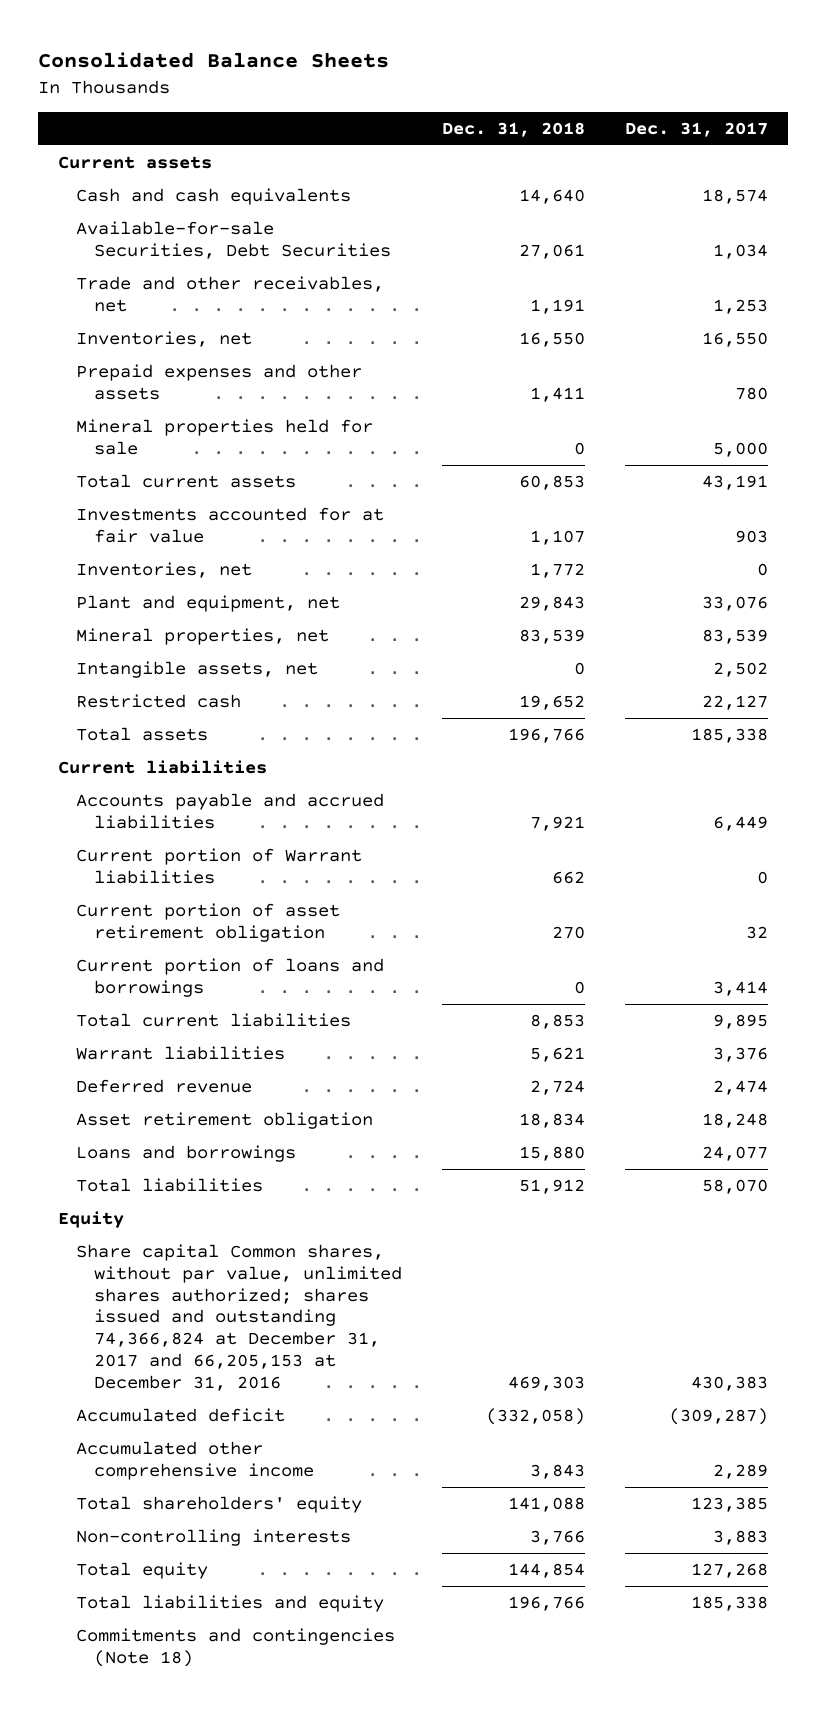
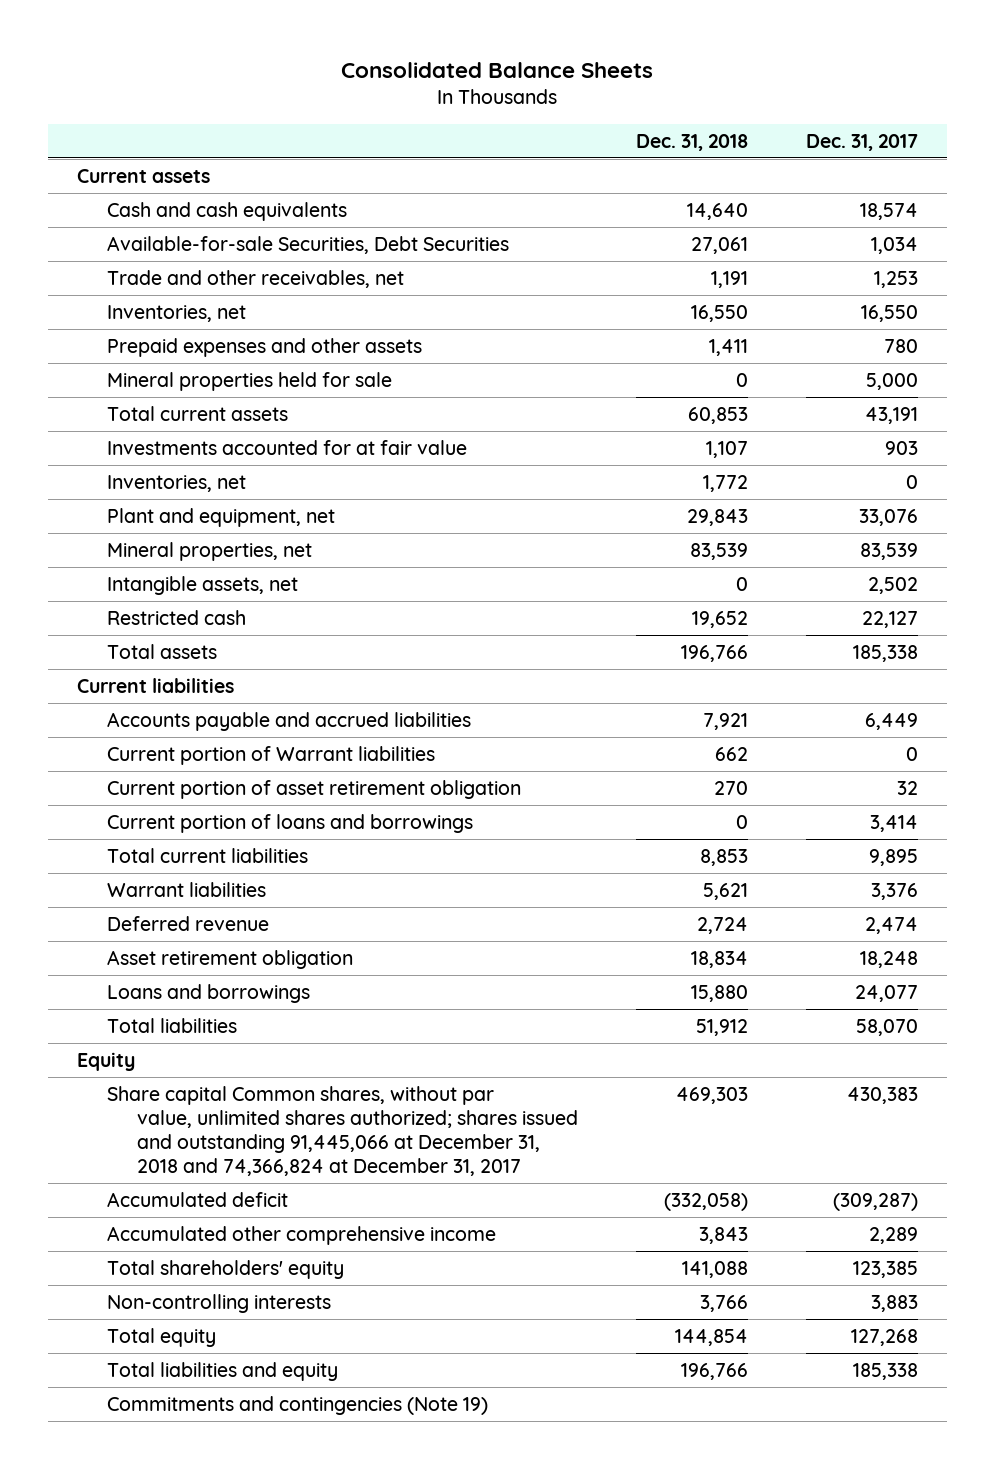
- Share capital Common shares, without par value, unlimited shares authorized; shares issued and outstanding 74,366,824 at December 31, 2017 and 66,205,153 at December 31, 2016 | 469,303 | 430,383
+ Share capital Common shares, without par value, unlimited shares authorized; shares issued and outstanding 91,445,066 at December 31, 2018 and 74,366,824 at December 31, 2017 | 469,303 | 430,383
- Commitments and contingencies (Note 18)
+ Commitments and contingencies (Note 19)

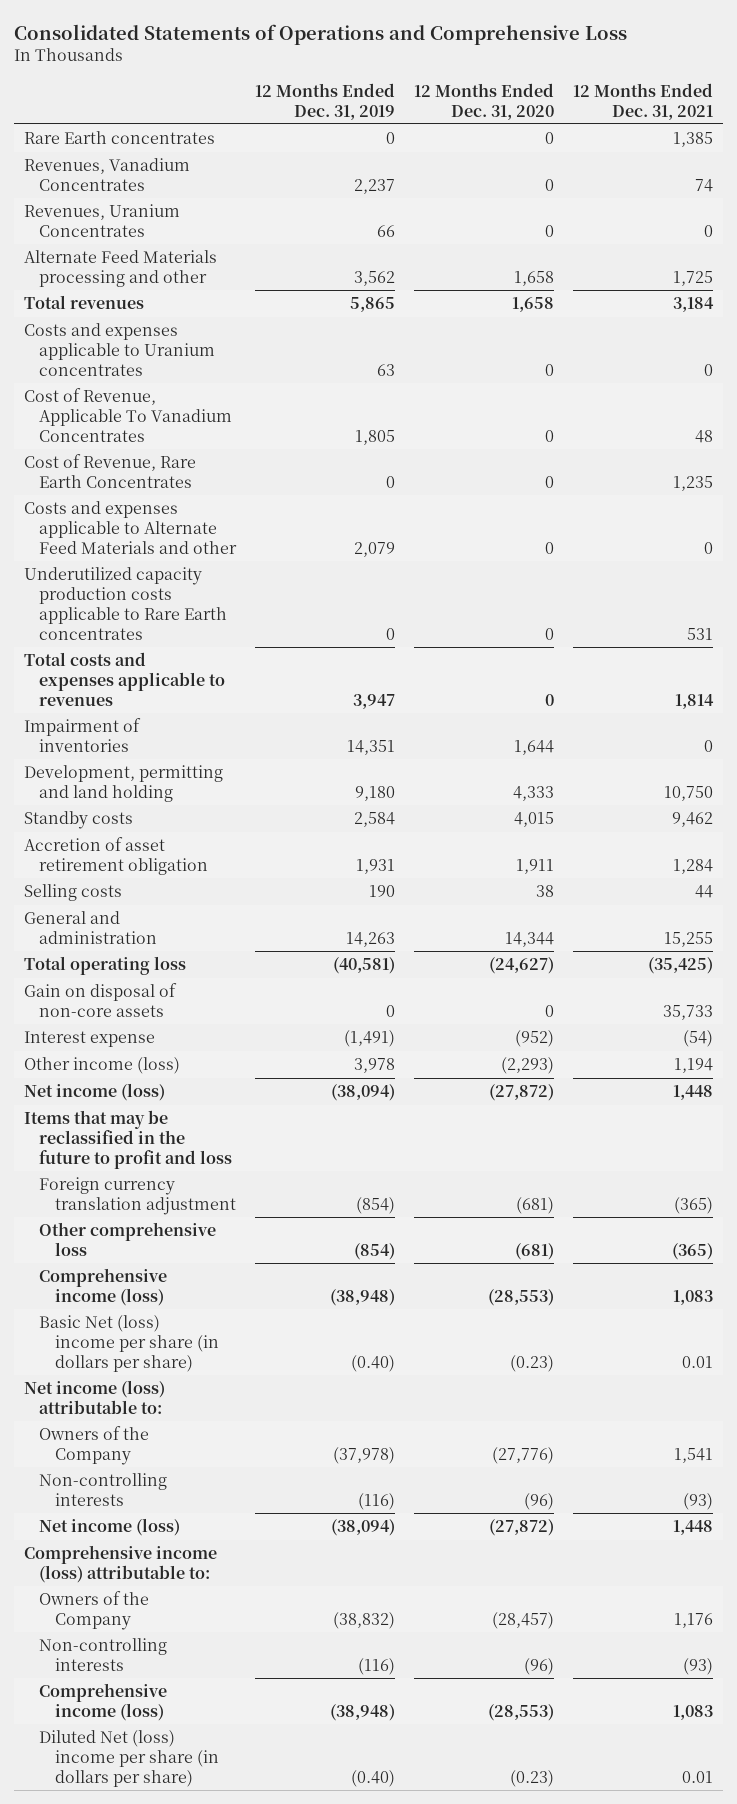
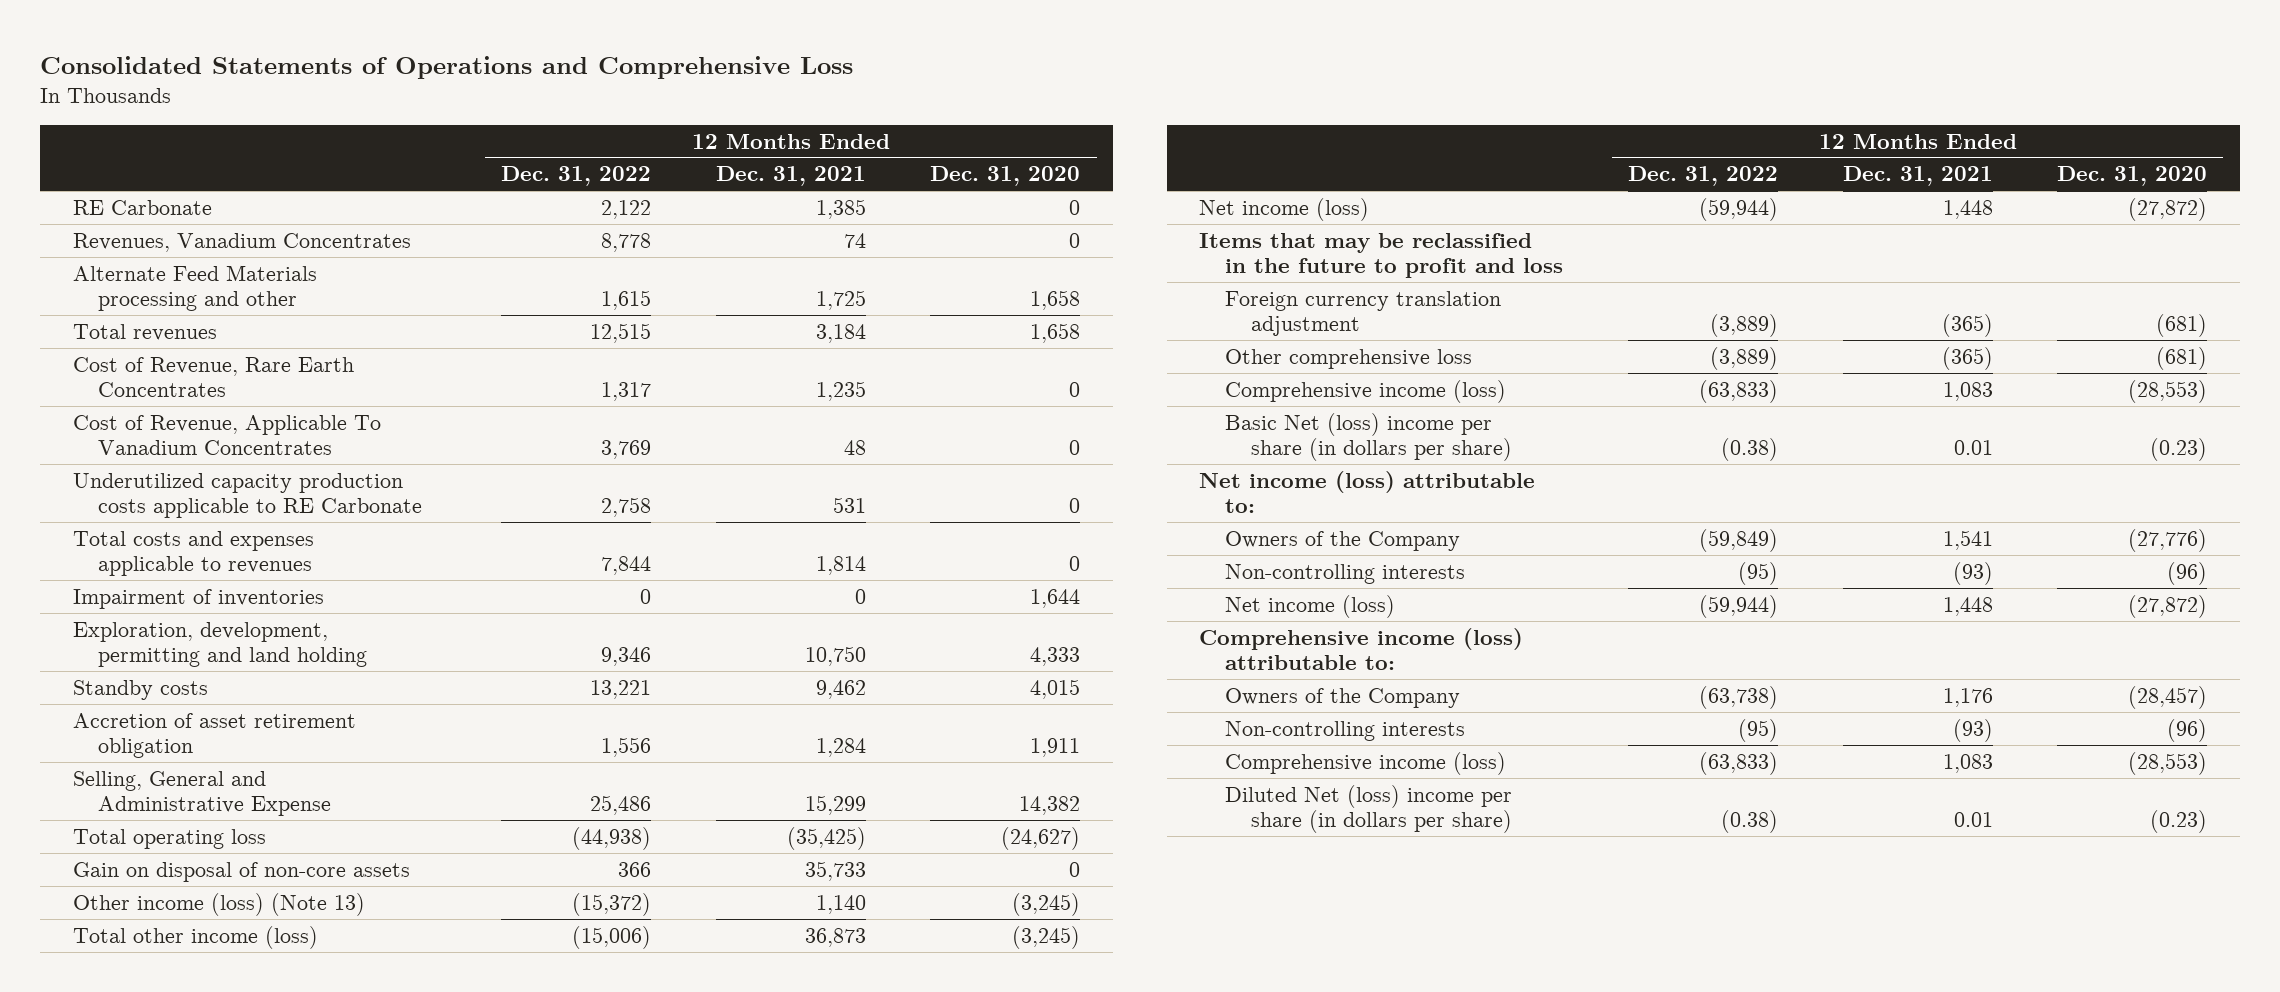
- | 12 Months Ended Dec. 31, 2019 | 12 Months Ended Dec. 31, 2020 | 12 Months Ended Dec. 31, 2021
+ | 12 Months Ended Dec. 31, 2022 | 12 Months Ended Dec. 31, 2021 | 12 Months Ended Dec. 31, 2020
- Rare Earth concentrates | 0 | 0 | 1,385
+ RE Carbonate | 2,122 | 1,385 | 0
- Revenues, Uranium Concentrates | 66 | 0 | 0
- Costs and expenses applicable to Uranium concentrates | 63 | 0 | 0
- Costs and expenses applicable to Alternate Feed Materials and other | 2,079 | 0 | 0
- Underutilized capacity production costs applicable to Rare Earth concentrates | 0 | 0 | 531
moved down: Cost of Revenue, Applicable To Vanadium Concentrates | 3,769 | 48 | 0
+ Underutilized capacity production costs applicable to RE Carbonate | 2,758 | 531 | 0
- Development, permitting and land holding | 9,180 | 4,333 | 10,750
+ Exploration, development, permitting and land holding | 9,346 | 10,750 | 4,333
- Selling costs | 190 | 38 | 44
- General and administration | 14,263 | 14,344 | 15,255
+ Selling, General and Administrative Expense | 25,486 | 15,299 | 14,382
- Interest expense | (1,491) | (952) | (54)
- Other income (loss) | 3,978 | (2,293) | 1,194
+ Other income (loss) (Note 13) | (15,372) | 1,140 | (3,245)
+ Total other income (loss) | (15,006) | 36,873 | (3,245)

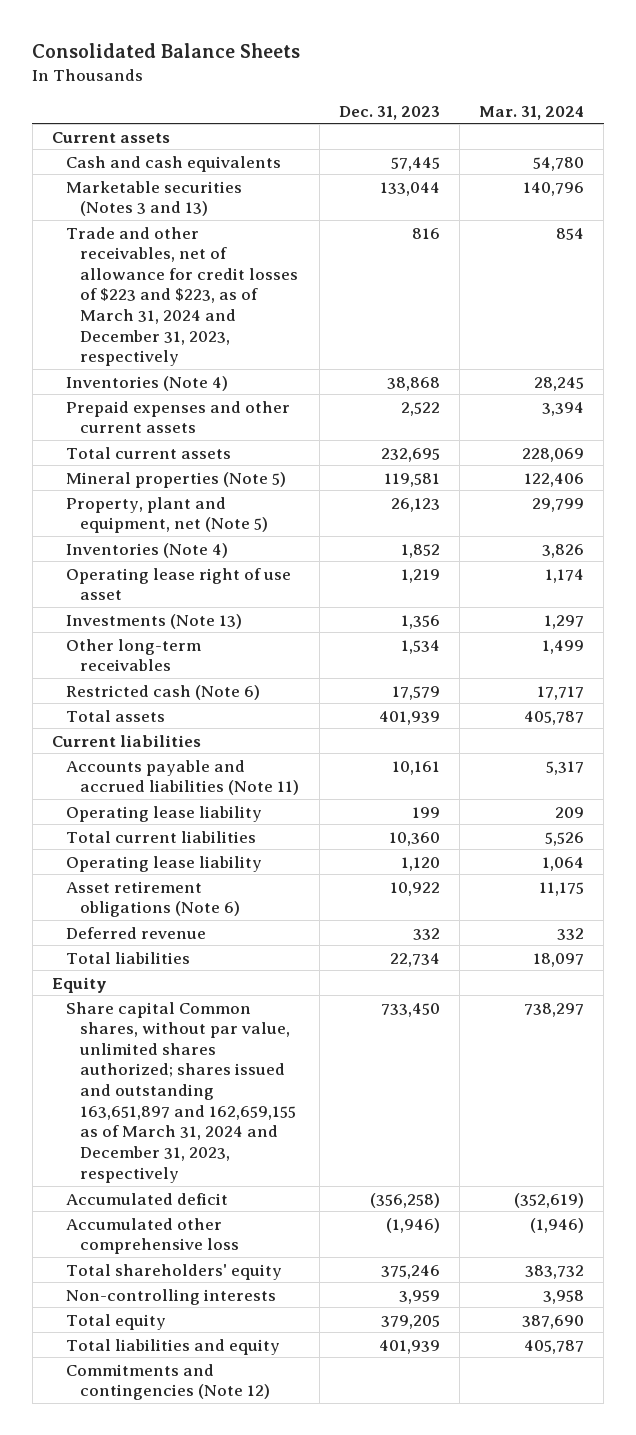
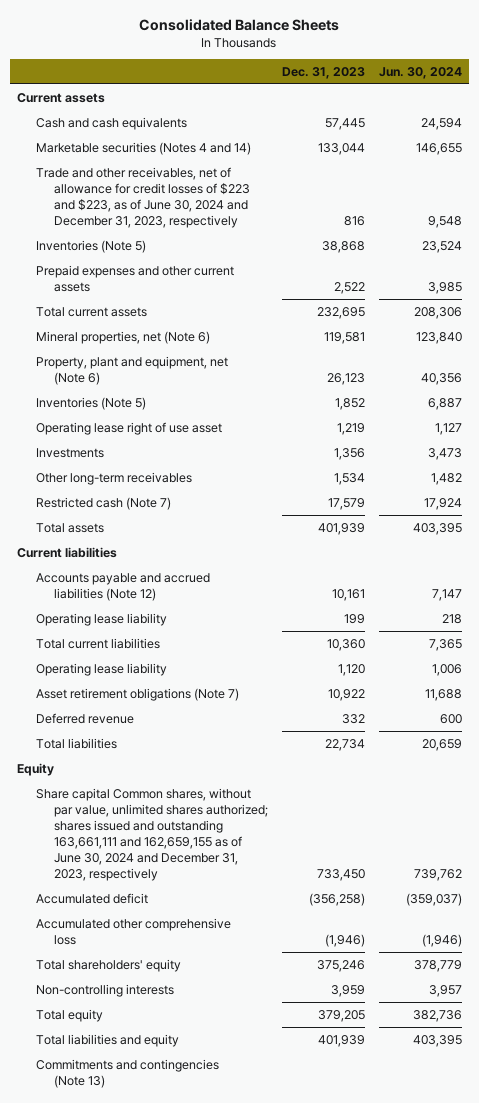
- | Dec. 31, 2023 | Mar. 31, 2024
+ | Dec. 31, 2023 | Jun. 30, 2024
- Marketable securities (Notes 3 and 13) | 133,044 | 140,796
- Trade and other receivables, net of allowance for credit losses of $223 and $223, as of March 31, 2024 and December 31, 2023, respectively | 816 | 854
- Inventories (Note 4) | 38,868 | 28,245
+ Marketable securities (Notes 4 and 14) | 133,044 | 146,655
+ Trade and other receivables, net of allowance for credit losses of $223 and $223, as of June 30, 2024 and December 31, 2023, respectively | 816 | 9,548
+ Inventories (Note 5) | 38,868 | 23,524
- Mineral properties (Note 5) | 119,581 | 122,406
- Property, plant and equipment, net (Note 5) | 26,123 | 29,799
- Inventories (Note 4) | 1,852 | 3,826
+ Mineral properties, net (Note 6) | 119,581 | 123,840
+ Property, plant and equipment, net (Note 6) | 26,123 | 40,356
+ Inventories (Note 5) | 1,852 | 6,887
- Investments (Note 13) | 1,356 | 1,297
+ Investments | 1,356 | 3,473
- Restricted cash (Note 6) | 17,579 | 17,717
+ Restricted cash (Note 7) | 17,579 | 17,924
- Accounts payable and accrued liabilities (Note 11) | 10,161 | 5,317
+ Accounts payable and accrued liabilities (Note 12) | 10,161 | 7,147
- Asset retirement obligations (Note 6) | 10,922 | 11,175
+ Asset retirement obligations (Note 7) | 10,922 | 11,688
- Share capital Common shares, without par value, unlimited shares authorized; shares issued and outstanding 163,651,897 and 162,659,155 as of March 31, 2024 and December 31, 2023, respectively | 733,450 | 738,297
+ Share capital Common shares, without par value, unlimited shares authorized; shares issued and outstanding 163,661,111 and 162,659,155 as of June 30, 2024 and December 31, 2023, respectively | 733,450 | 739,762
- Commitments and contingencies (Note 12)
+ Commitments and contingencies (Note 13)

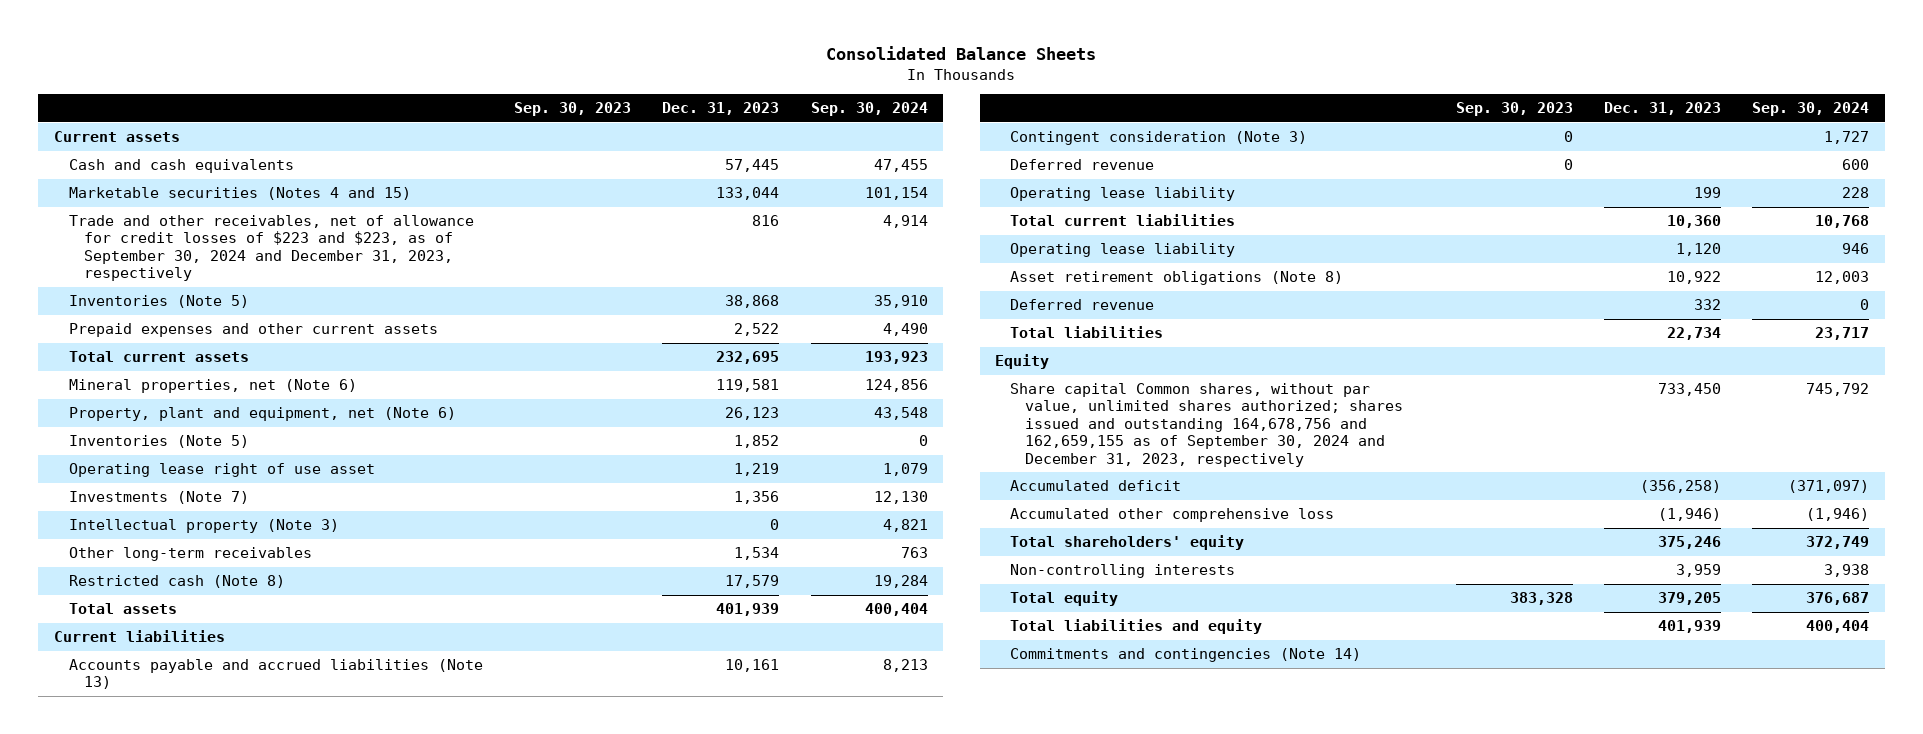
- | Dec. 31, 2023 | Jun. 30, 2024
+ | Sep. 30, 2023 | Dec. 31, 2023 | Sep. 30, 2024
- Marketable securities (Notes 4 and 14) | 133,044 | 146,655
- Trade and other receivables, net of allowance for credit losses of $223 and $223, as of June 30, 2024 and December 31, 2023, respectively | 816 | 9,548
+ Marketable securities (Notes 4 and 15) | | 133,044 | 101,154
+ Trade and other receivables, net of allowance for credit losses of $223 and $223, as of September 30, 2024 and December 31, 2023, respectively | | 816 | 4,914
- Investments | 1,356 | 3,473
+ Investments (Note 7) | | 1,356 | 12,130
+ Intellectual property (Note 3) | | 0 | 4,821
- Restricted cash (Note 7) | 17,579 | 17,924
+ Restricted cash (Note 8) | | 17,579 | 19,284
- Accounts payable and accrued liabilities (Note 12) | 10,161 | 7,147
+ Accounts payable and accrued liabilities (Note 13) | | 10,161 | 8,213
+ Contingent consideration (Note 3) | 0 | | 1,727
+ Deferred revenue | 0 | | 600
- Asset retirement obligations (Note 7) | 10,922 | 11,688
+ Asset retirement obligations (Note 8) | | 10,922 | 12,003
- Share capital Common shares, without par value, unlimited shares authorized; shares issued and outstanding 163,661,111 and 162,659,155 as of June 30, 2024 and December 31, 2023, respectively | 733,450 | 739,762
+ Share capital Common shares, without par value, unlimited shares authorized; shares issued and outstanding 164,678,756 and 162,659,155 as of September 30, 2024 and December 31, 2023, respectively | | 733,450 | 745,792
- Commitments and contingencies (Note 13)
+ Commitments and contingencies (Note 14)

